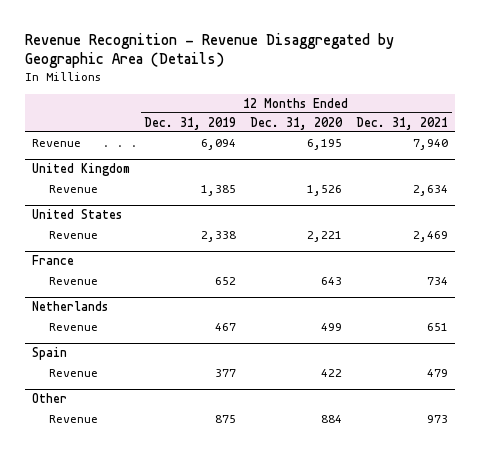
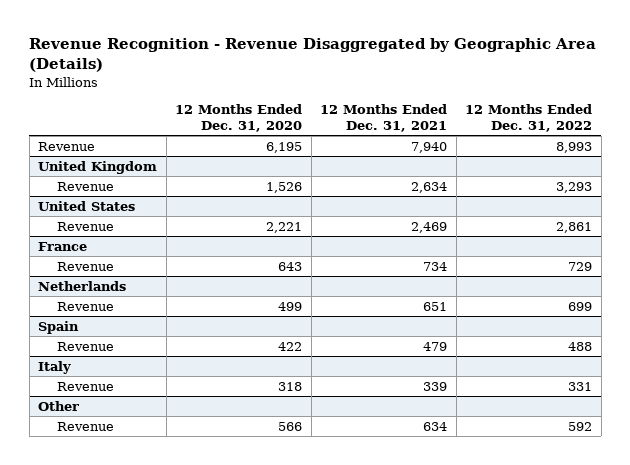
- | 12 Months Ended Dec. 31, 2019 | 12 Months Ended Dec. 31, 2020 | 12 Months Ended Dec. 31, 2021
+ | 12 Months Ended Dec. 31, 2020 | 12 Months Ended Dec. 31, 2021 | 12 Months Ended Dec. 31, 2022
+ Italy
+ Revenue | 318 | 339 | 331
@ Other
- Revenue | 875 | 884 | 973
+ Revenue | 566 | 634 | 592

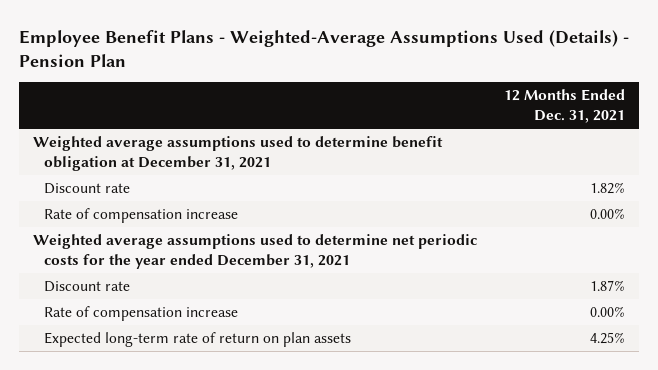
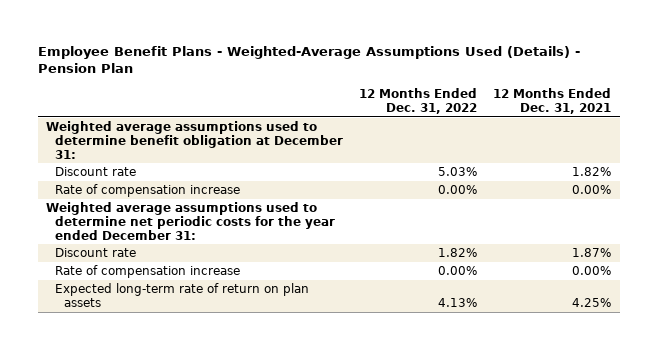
- | 12 Months Ended Dec. 31, 2021
+ | 12 Months Ended Dec. 31, 2022 | 12 Months Ended Dec. 31, 2021
- Weighted average assumptions used to determine benefit obligation at December 31, 2021
+ Weighted average assumptions used to determine benefit obligation at December 31:
- Weighted average assumptions used to determine net periodic costs for the year ended December 31, 2021
+ Weighted average assumptions used to determine net periodic costs for the year ended December 31:

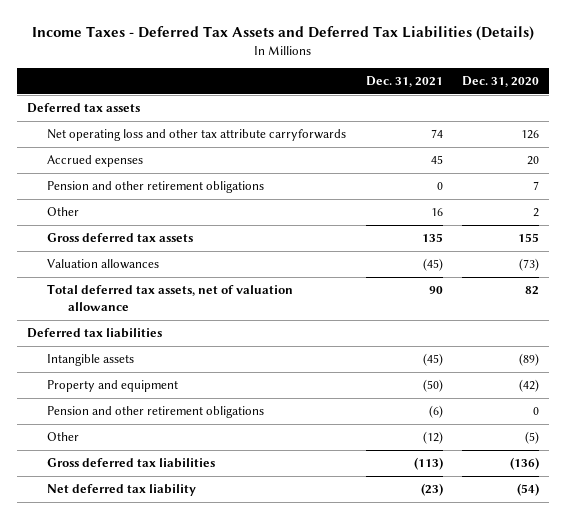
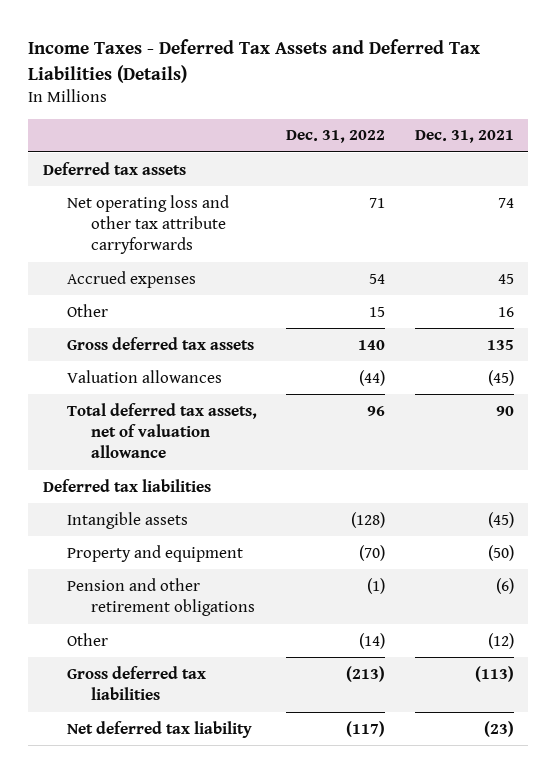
- | Dec. 31, 2021 | Dec. 31, 2020
+ | Dec. 31, 2022 | Dec. 31, 2021
- Pension and other retirement obligations | 0 | 7

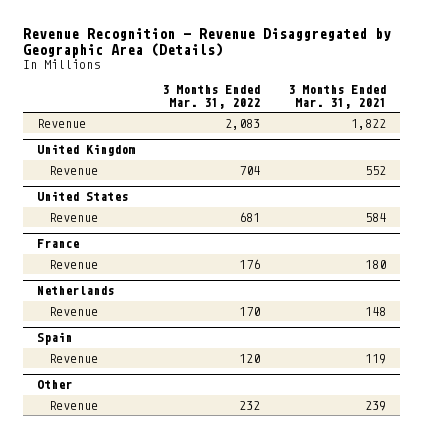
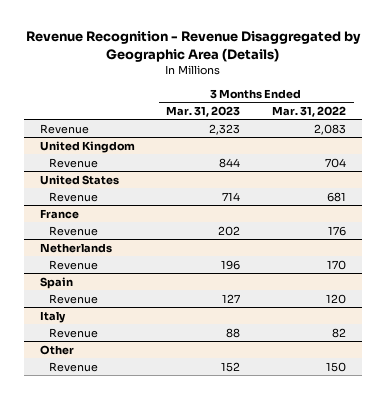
- | 3 Months Ended Mar. 31, 2022 | 3 Months Ended Mar. 31, 2021
+ | 3 Months Ended Mar. 31, 2023 | 3 Months Ended Mar. 31, 2022
+ Italy
+ Revenue | 88 | 82
@ Other
- Revenue | 232 | 239
+ Revenue | 152 | 150

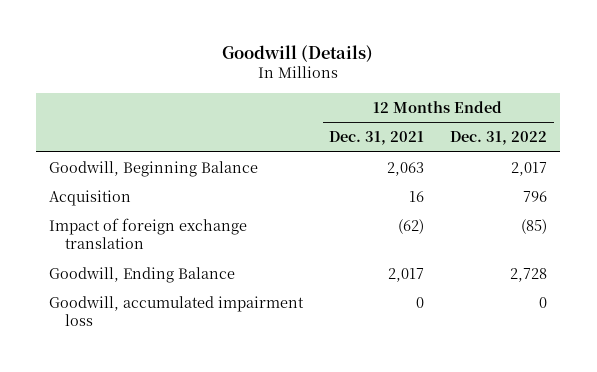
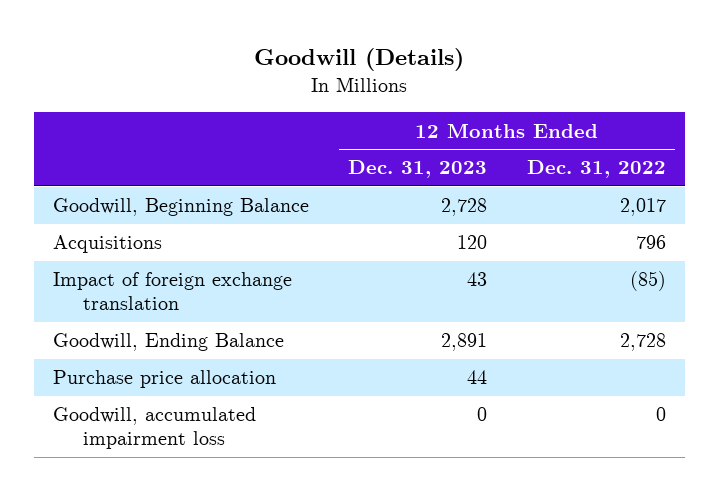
- | 12 Months Ended Dec. 31, 2021 | 12 Months Ended Dec. 31, 2022
+ | 12 Months Ended Dec. 31, 2023 | 12 Months Ended Dec. 31, 2022
- Acquisition | 16 | 796
+ Acquisitions | 120 | 796
+ Purchase price allocation | 44 |

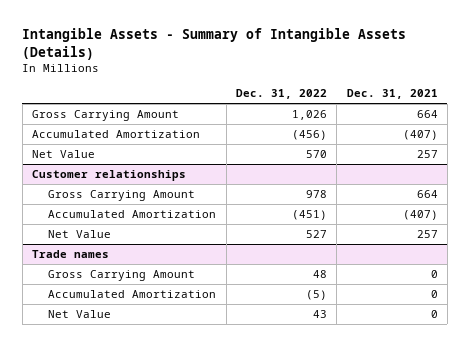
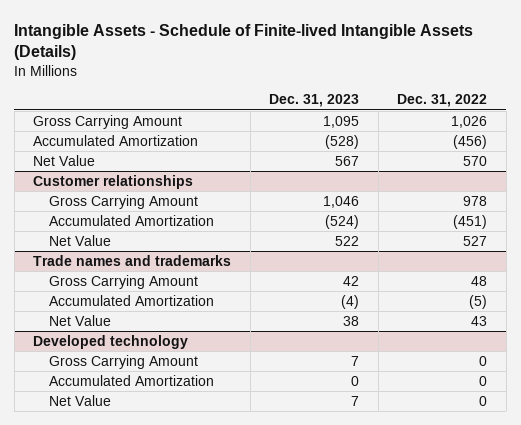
- Intangible Assets - Summary of Intangible Assets (Details)
+ Intangible Assets - Schedule of Finite-lived Intangible Assets (Details)
- | Dec. 31, 2022 | Dec. 31, 2021
+ | Dec. 31, 2023 | Dec. 31, 2022
- Trade names
+ Trade names and trademarks
+ Developed technology
+ Gross Carrying Amount | 7 | 0
+ Accumulated Amortization | 0 | 0
+ Net Value | 7 | 0

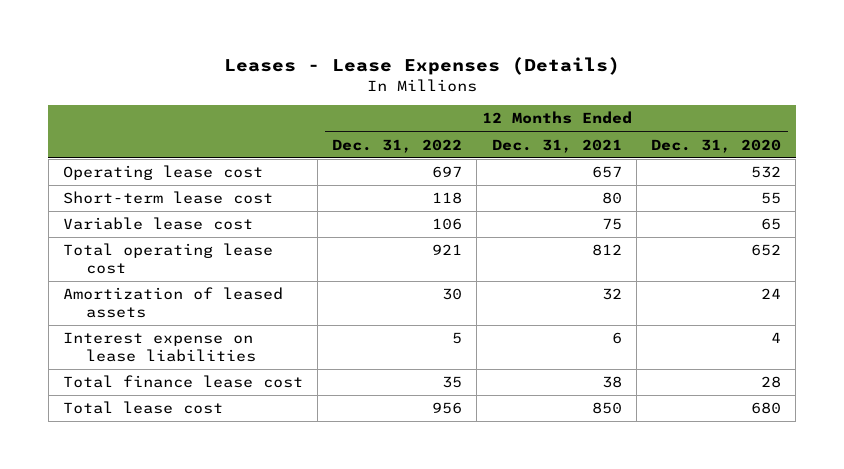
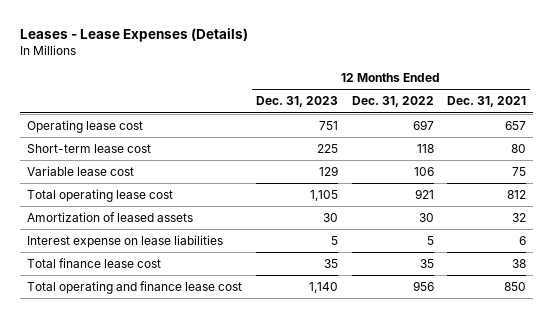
- | 12 Months Ended Dec. 31, 2022 | 12 Months Ended Dec. 31, 2021 | 12 Months Ended Dec. 31, 2020
+ | 12 Months Ended Dec. 31, 2023 | 12 Months Ended Dec. 31, 2022 | 12 Months Ended Dec. 31, 2021
- Total lease cost | 956 | 850 | 680
+ Total operating and finance lease cost | 1,140 | 956 | 850

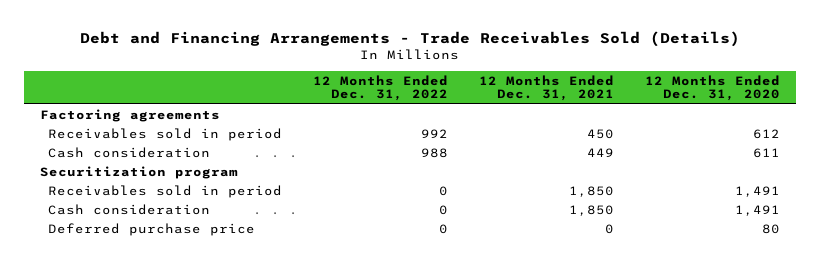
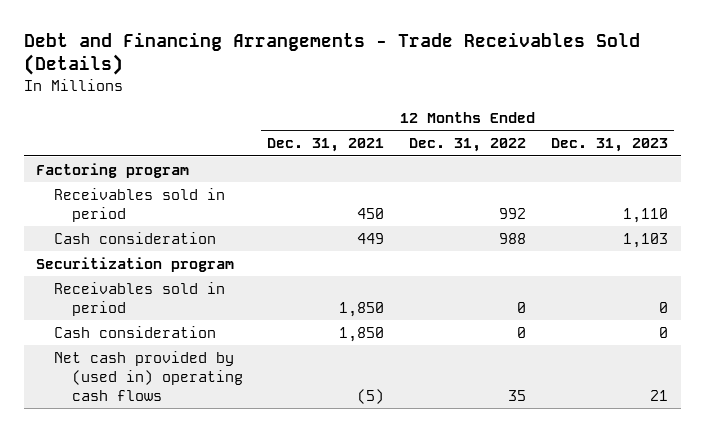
- | 12 Months Ended Dec. 31, 2022 | 12 Months Ended Dec. 31, 2021 | 12 Months Ended Dec. 31, 2020
+ | 12 Months Ended Dec. 31, 2021 | 12 Months Ended Dec. 31, 2022 | 12 Months Ended Dec. 31, 2023
- Factoring agreements
+ Factoring program
- Deferred purchase price | 0 | 0 | 80
+ Net cash provided by (used in) operating cash flows | (5) | 35 | 21

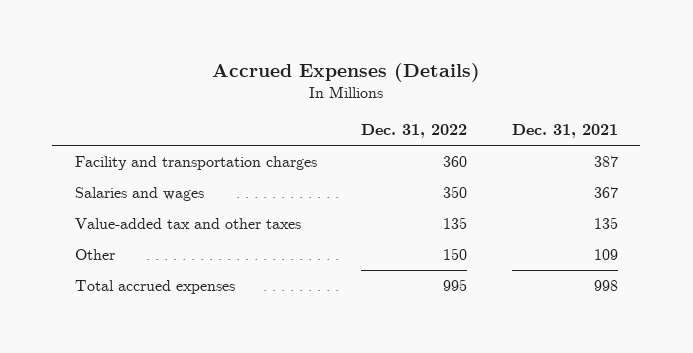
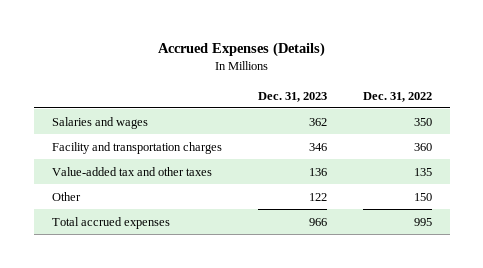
- | Dec. 31, 2022 | Dec. 31, 2021
+ | Dec. 31, 2023 | Dec. 31, 2022
moved down: Facility and transportation charges | 346 | 360

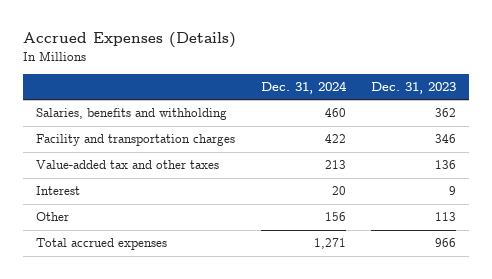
- | Dec. 31, 2023 | Dec. 31, 2022
+ | Dec. 31, 2024 | Dec. 31, 2023
- Salaries and wages | 362 | 350
+ Salaries, benefits and withholding | 460 | 362
- Other | 122 | 150
+ Interest | 20 | 9
+ Other | 156 | 113

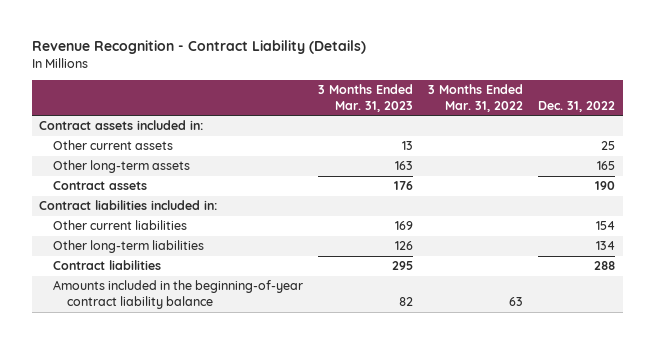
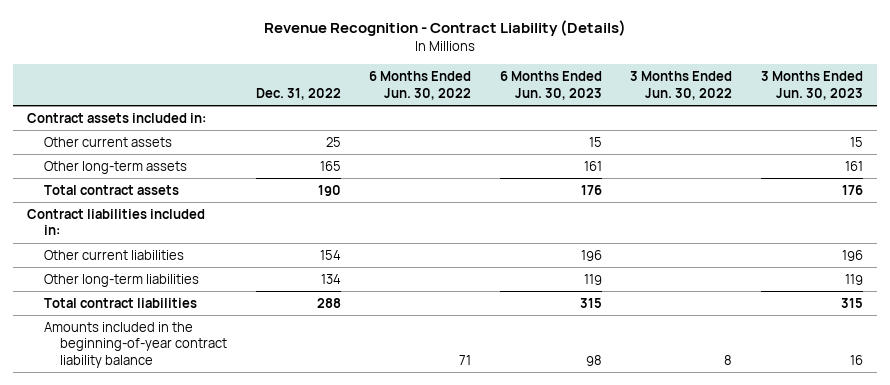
- | 3 Months Ended Mar. 31, 2023 | 3 Months Ended Mar. 31, 2022 | Dec. 31, 2022
+ | Dec. 31, 2022 | 6 Months Ended Jun. 30, 2022 | 6 Months Ended Jun. 30, 2023 | 3 Months Ended Jun. 30, 2022 | 3 Months Ended Jun. 30, 2023
- Contract assets | 176 | | 190
+ Total contract assets | 190 | | 176 | | 176
- Contract liabilities | 295 | | 288
+ Total contract liabilities | 288 | | 315 | | 315

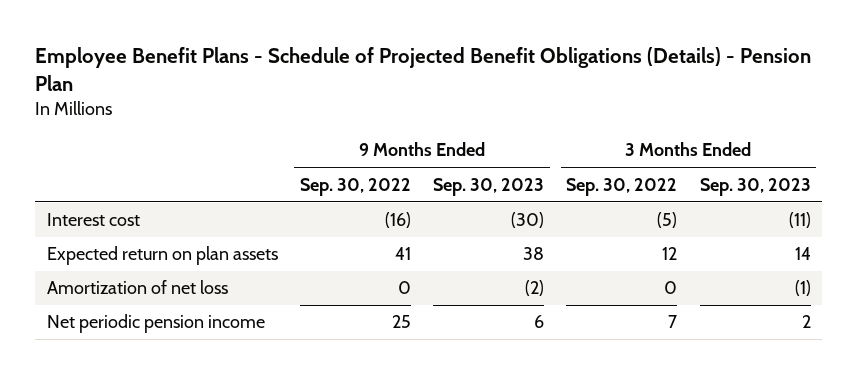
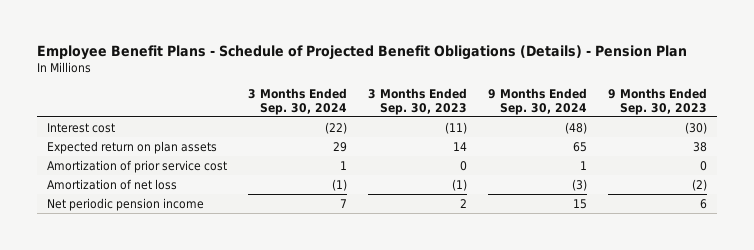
- | 9 Months Ended Sep. 30, 2022 | 9 Months Ended Sep. 30, 2023 | 3 Months Ended Sep. 30, 2022 | 3 Months Ended Sep. 30, 2023
+ | 3 Months Ended Sep. 30, 2024 | 3 Months Ended Sep. 30, 2023 | 9 Months Ended Sep. 30, 2024 | 9 Months Ended Sep. 30, 2023
+ Amortization of prior service cost | 1 | 0 | 1 | 0

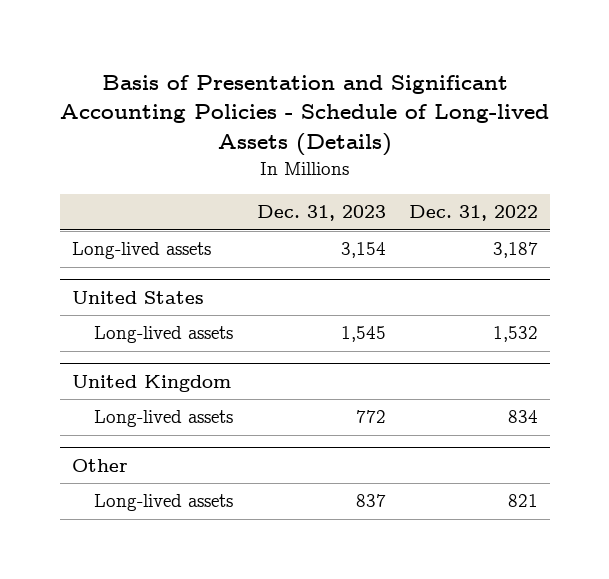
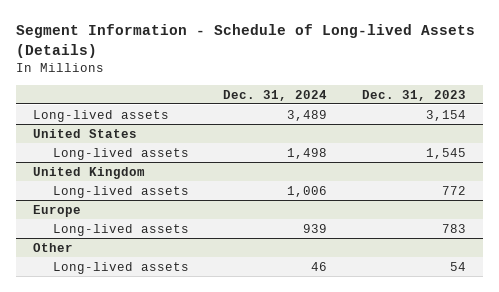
- Basis of Presentation and Significant Accounting Policies - Schedule of Long-lived Assets (Details)
+ Segment Information - Schedule of Long-lived Assets (Details)
- | Dec. 31, 2023 | Dec. 31, 2022
+ | Dec. 31, 2024 | Dec. 31, 2023
+ Europe
+ Long-lived assets | 939 | 783
@ Other
- Long-lived assets | 837 | 821
+ Long-lived assets | 46 | 54

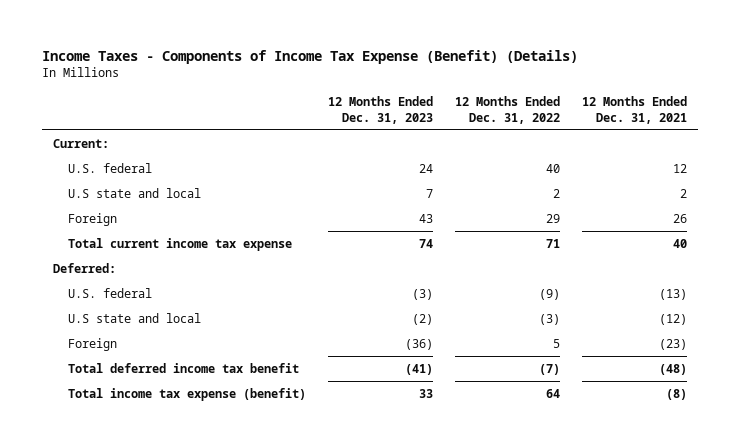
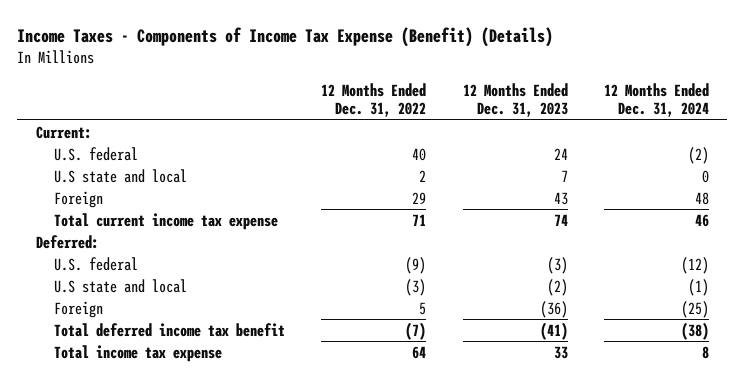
- | 12 Months Ended Dec. 31, 2023 | 12 Months Ended Dec. 31, 2022 | 12 Months Ended Dec. 31, 2021
+ | 12 Months Ended Dec. 31, 2022 | 12 Months Ended Dec. 31, 2023 | 12 Months Ended Dec. 31, 2024
- Total income tax expense (benefit) | 33 | 64 | (8)
+ Total income tax expense | 64 | 33 | 8

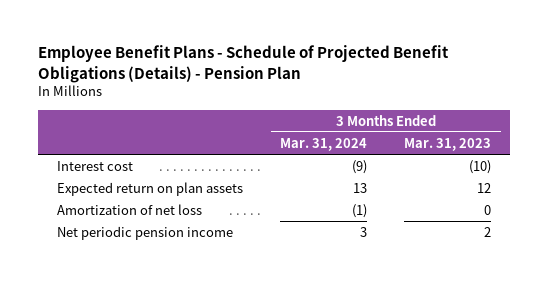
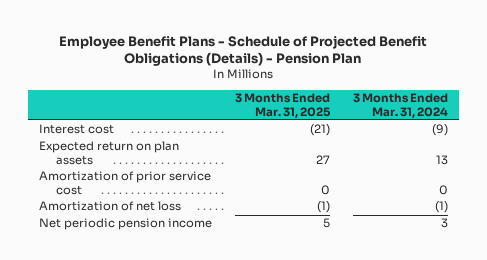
- | 3 Months Ended Mar. 31, 2024 | 3 Months Ended Mar. 31, 2023
+ | 3 Months Ended Mar. 31, 2025 | 3 Months Ended Mar. 31, 2024
+ Amortization of prior service cost | 0 | 0

